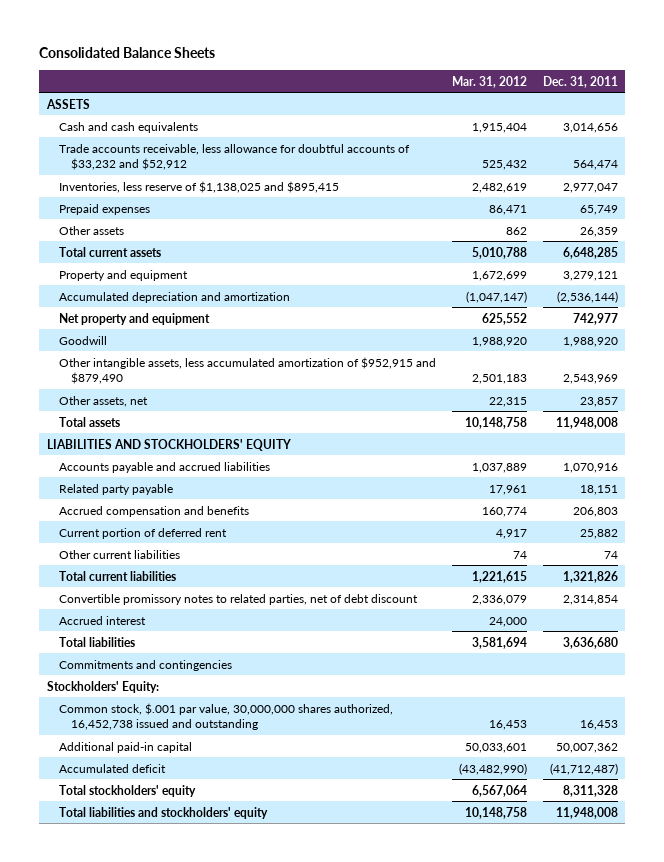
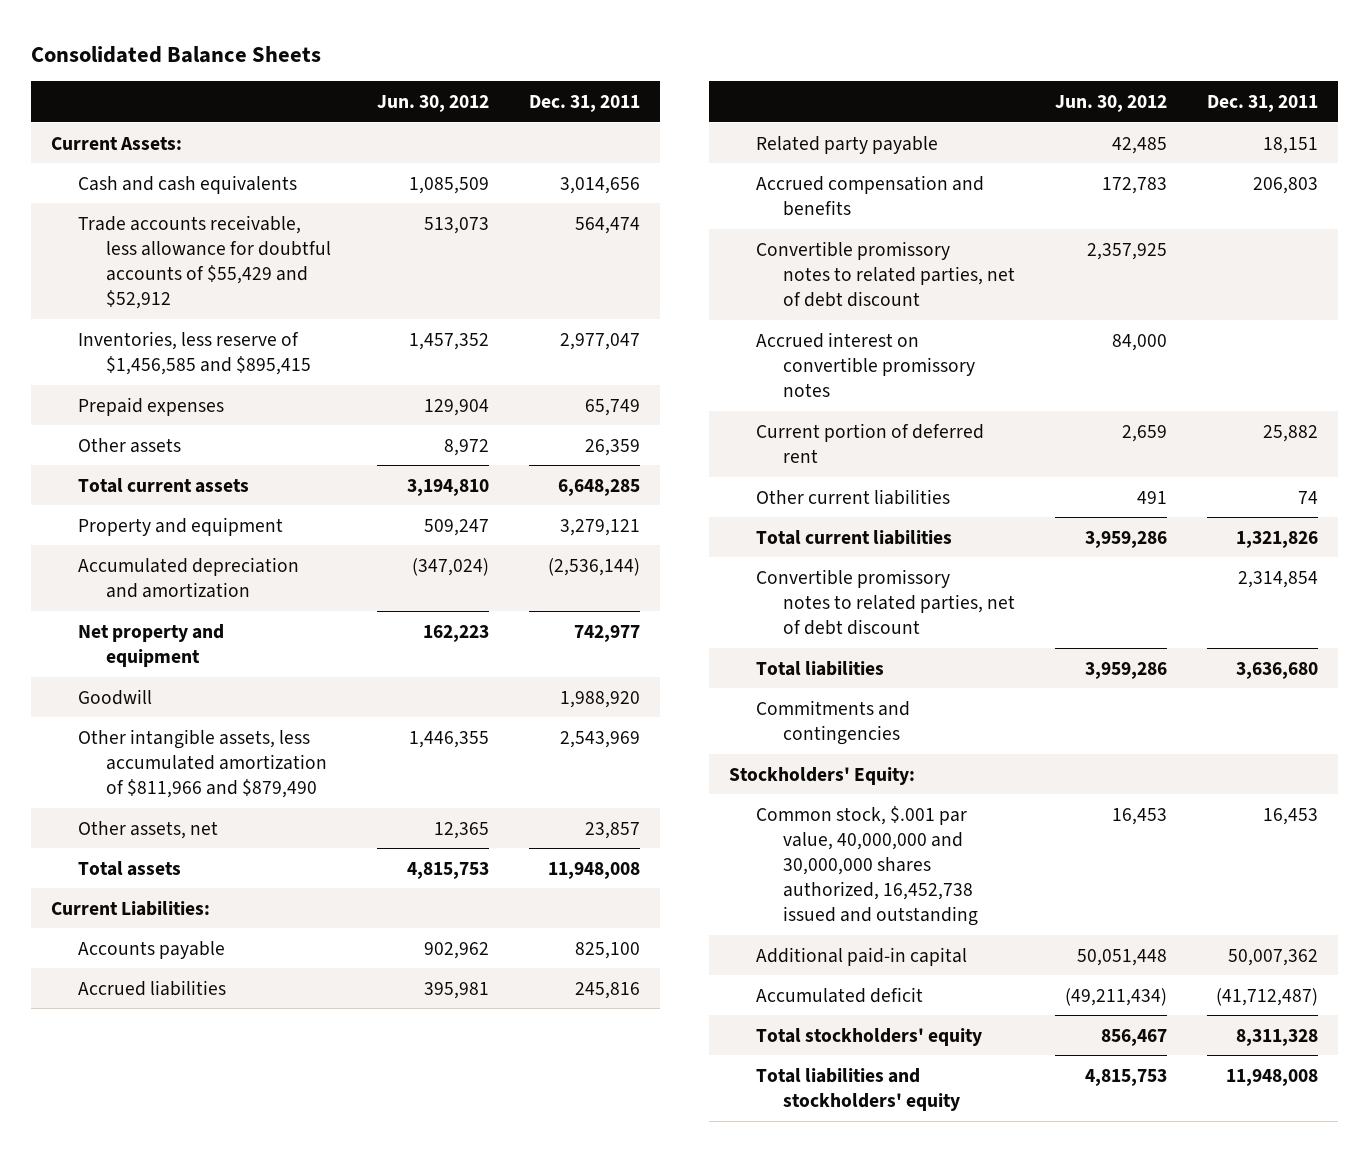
- | Mar. 31, 2012 | Dec. 31, 2011
+ | Jun. 30, 2012 | Dec. 31, 2011
- ASSETS
+ Current Assets:
- Trade accounts receivable, less allowance for doubtful accounts of $33,232 and $52,912 | 525,432 | 564,474
- Inventories, less reserve of $1,138,025 and $895,415 | 2,482,619 | 2,977,047
+ Trade accounts receivable, less allowance for doubtful accounts of $55,429 and $52,912 | 513,073 | 564,474
+ Inventories, less reserve of $1,456,585 and $895,415 | 1,457,352 | 2,977,047
- Other intangible assets, less accumulated amortization of $952,915 and $879,490 | 2,501,183 | 2,543,969
+ Other intangible assets, less accumulated amortization of $811,966 and $879,490 | 1,446,355 | 2,543,969
- LIABILITIES AND STOCKHOLDERS' EQUITY
- Accounts payable and accrued liabilities | 1,037,889 | 1,070,916
+ Current Liabilities:
+ Accounts payable | 902,962 | 825,100
+ Accrued liabilities | 395,981 | 245,816
+ Convertible promissory notes to related parties, net of debt discount | 2,357,925 |
+ Accrued interest on convertible promissory notes | 84,000 |
- Accrued interest | 24,000 |
- Common stock, $.001 par value, 30,000,000 shares authorized, 16,452,738 issued and outstanding | 16,453 | 16,453
+ Common stock, $.001 par value, 40,000,000 and 30,000,000 shares authorized, 16,452,738 issued and outstanding | 16,453 | 16,453

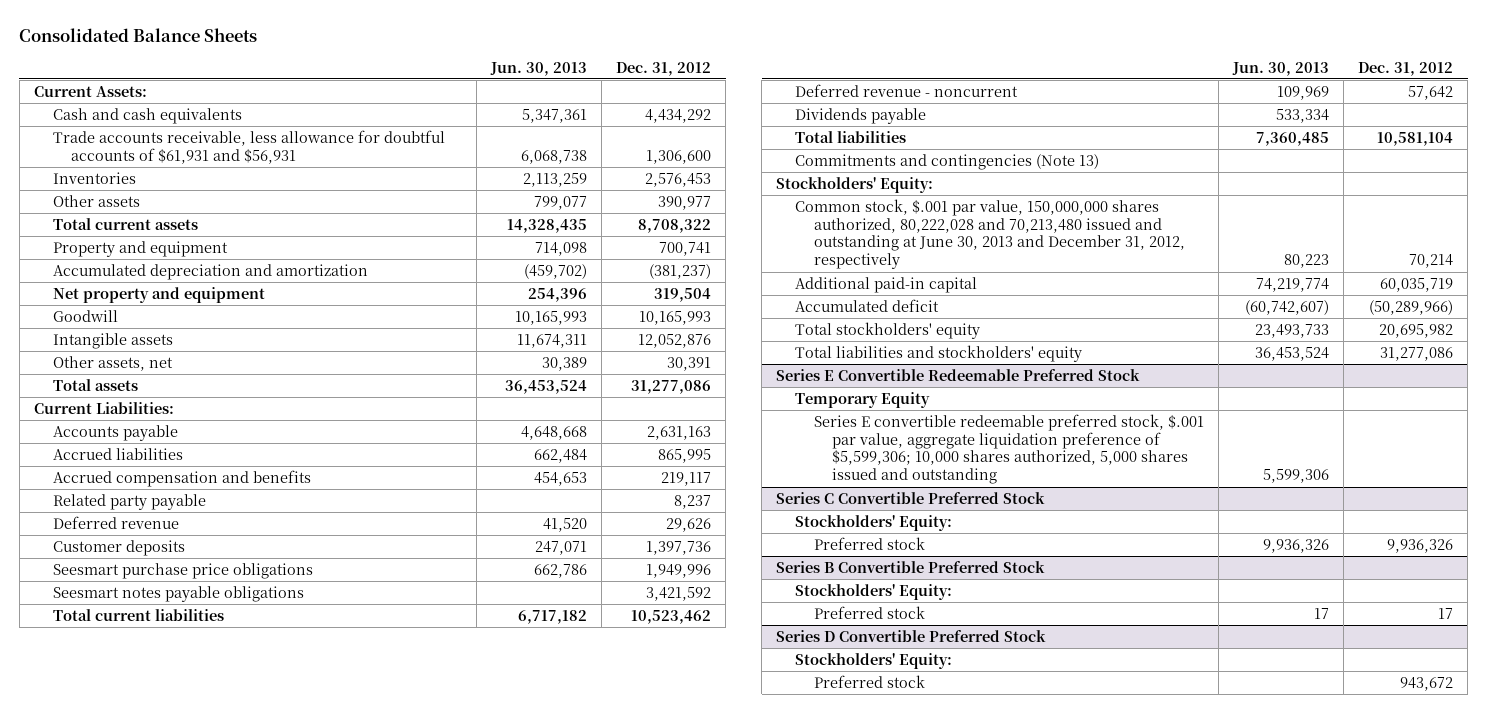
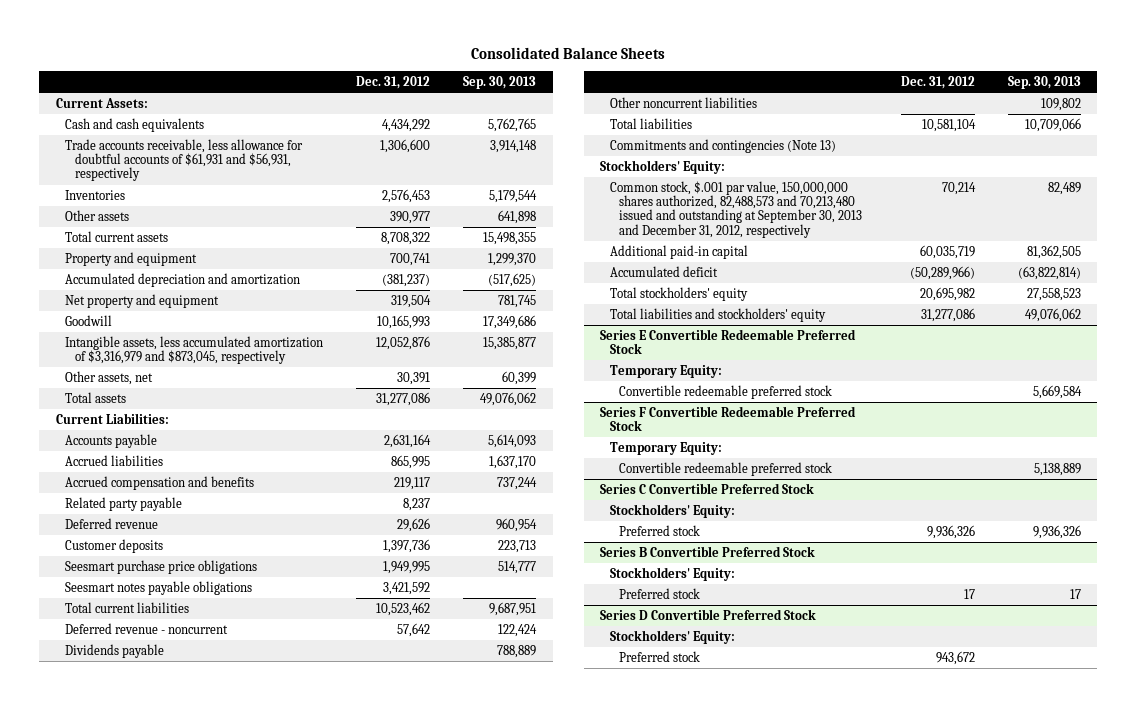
- | Jun. 30, 2013 | Dec. 31, 2012
+ | Dec. 31, 2012 | Sep. 30, 2013
- Trade accounts receivable, less allowance for doubtful accounts of $61,931 and $56,931 | 6,068,738 | 1,306,600
+ Trade accounts receivable, less allowance for doubtful accounts of $61,931 and $56,931, respectively | 1,306,600 | 3,914,148
- Intangible assets | 11,674,311 | 12,052,876
+ Intangible assets, less accumulated amortization of $3,316,979 and $873,045, respectively | 12,052,876 | 15,385,877
- Accounts payable | 4,648,668 | 2,631,163
+ Accounts payable | 2,631,164 | 5,614,093
- Seesmart purchase price obligations | 662,786 | 1,949,996
+ Seesmart purchase price obligations | 1,949,995 | 514,777
+ Other noncurrent liabilities | | 109,802
- Common stock, $.001 par value, 150,000,000 shares authorized, 80,222,028 and 70,213,480 issued and outstanding at June 30, 2013 and December 31, 2012, respectively | 80,223 | 70,214
+ Common stock, $.001 par value, 150,000,000 shares authorized, 82,488,573 and 70,213,480 issued and outstanding at September 30, 2013 and December 31, 2012, respectively | 70,214 | 82,489
@ Series E Convertible Redeemable Preferred Stock
- Temporary Equity
- Series E convertible redeemable preferred stock, $.001 par value, aggregate liquidation preference of $5,599,306; 10,000 shares authorized, 5,000 shares issued and outstanding | 5,599,306 |
+ Temporary Equity:
+ Convertible redeemable preferred stock | | 5,669,584
+ Series F Convertible Redeemable Preferred Stock
+ Temporary Equity:
+ Convertible redeemable preferred stock | | 5,138,889

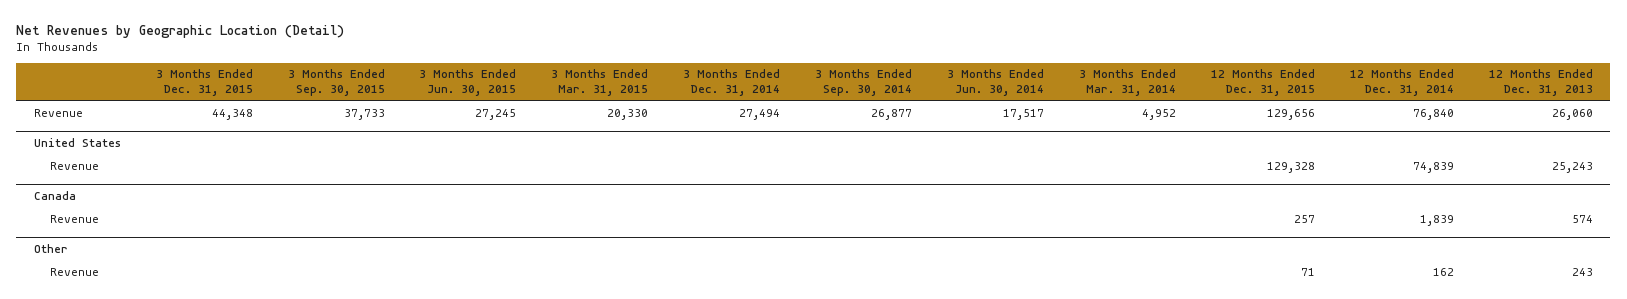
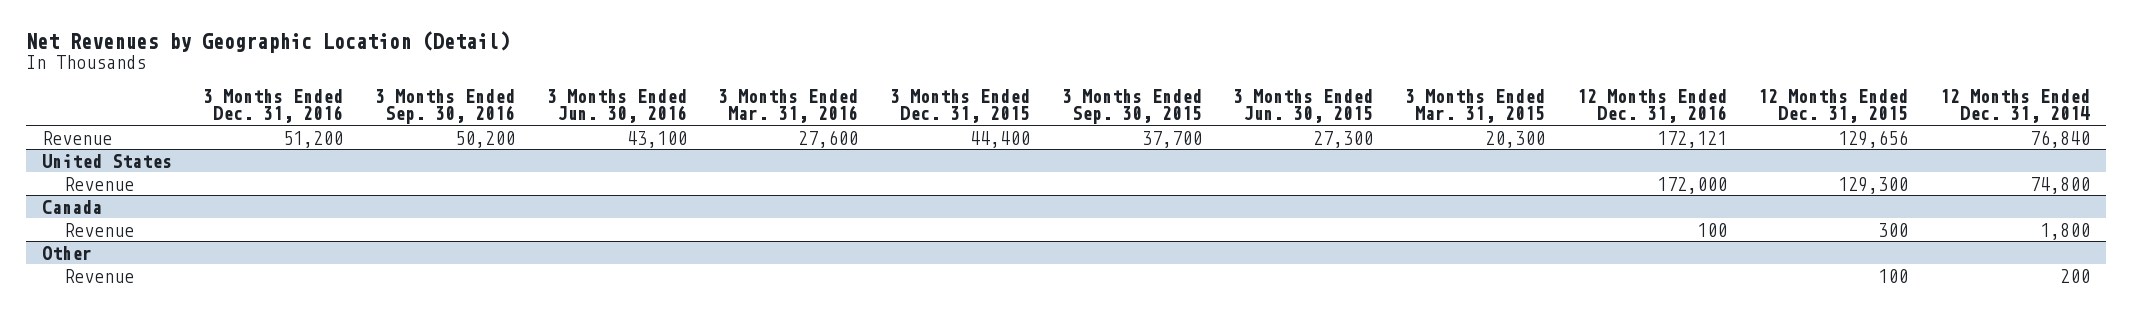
- | 3 Months Ended Dec. 31, 2015 | 3 Months Ended Sep. 30, 2015 | 3 Months Ended Jun. 30, 2015 | 3 Months Ended Mar. 31, 2015 | 3 Months Ended Dec. 31, 2014 | 3 Months Ended Sep. 30, 2014 | 3 Months Ended Jun. 30, 2014 | 3 Months Ended Mar. 31, 2014 | 12 Months Ended Dec. 31, 2015 | 12 Months Ended Dec. 31, 2014 | 12 Months Ended Dec. 31, 2013
+ | 3 Months Ended Dec. 31, 2016 | 3 Months Ended Sep. 30, 2016 | 3 Months Ended Jun. 30, 2016 | 3 Months Ended Mar. 31, 2016 | 3 Months Ended Dec. 31, 2015 | 3 Months Ended Sep. 30, 2015 | 3 Months Ended Jun. 30, 2015 | 3 Months Ended Mar. 31, 2015 | 12 Months Ended Dec. 31, 2016 | 12 Months Ended Dec. 31, 2015 | 12 Months Ended Dec. 31, 2014
- Revenue | 44,348 | 37,733 | 27,245 | 20,330 | 27,494 | 26,877 | 17,517 | 4,952 | 129,656 | 76,840 | 26,060
+ Revenue | 51,200 | 50,200 | 43,100 | 27,600 | 44,400 | 37,700 | 27,300 | 20,300 | 172,121 | 129,656 | 76,840
@ United States
- Revenue | | | | | | | | | 129,328 | 74,839 | 25,243
+ Revenue | | | | | | | | | 172,000 | 129,300 | 74,800
@ Canada
- Revenue | | | | | | | | | 257 | 1,839 | 574
+ Revenue | | | | | | | | | 100 | 300 | 1,800
@ Other
- Revenue | | | | | | | | | 71 | 162 | 243
+ Revenue | | | | | | | | | | 100 | 200

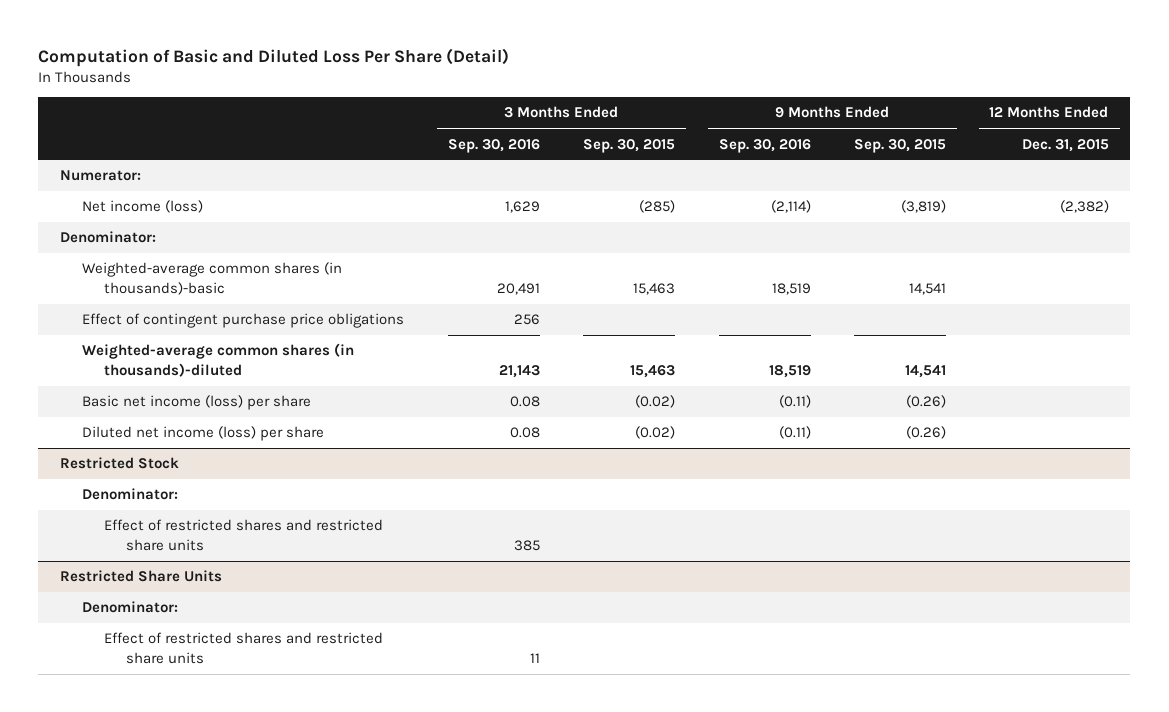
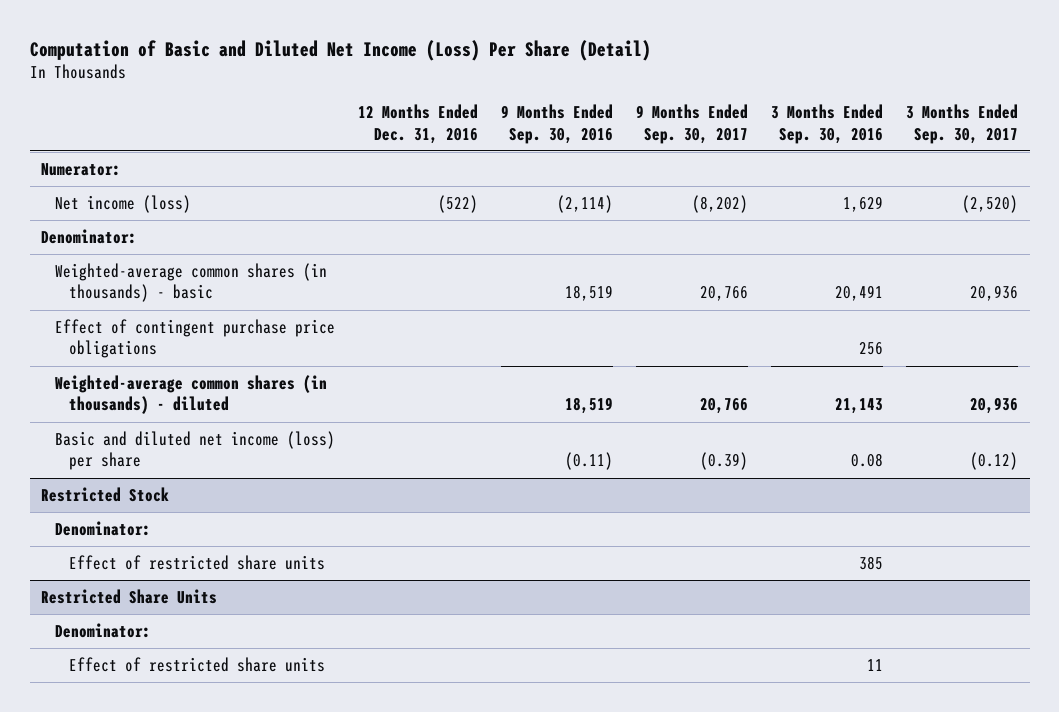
- Computation of Basic and Diluted Loss Per Share (Detail)
+ Computation of Basic and Diluted Net Income (Loss) Per Share (Detail)
- | 3 Months Ended Sep. 30, 2016 | 3 Months Ended Sep. 30, 2015 | 9 Months Ended Sep. 30, 2016 | 9 Months Ended Sep. 30, 2015 | 12 Months Ended Dec. 31, 2015
+ | 12 Months Ended Dec. 31, 2016 | 9 Months Ended Sep. 30, 2016 | 9 Months Ended Sep. 30, 2017 | 3 Months Ended Sep. 30, 2016 | 3 Months Ended Sep. 30, 2017
- Weighted-average common shares (in thousands)-basic | 20,491 | 15,463 | 18,519 | 14,541 |
+ Weighted-average common shares (in thousands) - basic | | 18,519 | 20,766 | 20,491 | 20,936
- Weighted-average common shares (in thousands)-diluted | 21,143 | 15,463 | 18,519 | 14,541 |
- Basic net income (loss) per share | 0.08 | (0.02) | (0.11) | (0.26) |
- Diluted net income (loss) per share | 0.08 | (0.02) | (0.11) | (0.26) |
+ Weighted-average common shares (in thousands) - diluted | | 18,519 | 20,766 | 21,143 | 20,936
+ Basic and diluted net income (loss) per share | | (0.11) | (0.39) | 0.08 | (0.12)
@ Restricted Stock
- Effect of restricted shares and restricted share units | 385 | | | |
+ Effect of restricted share units | | | | 385 |
@ Restricted Share Units
- Effect of restricted shares and restricted share units | 11 | | | |
+ Effect of restricted share units | | | | 11 |

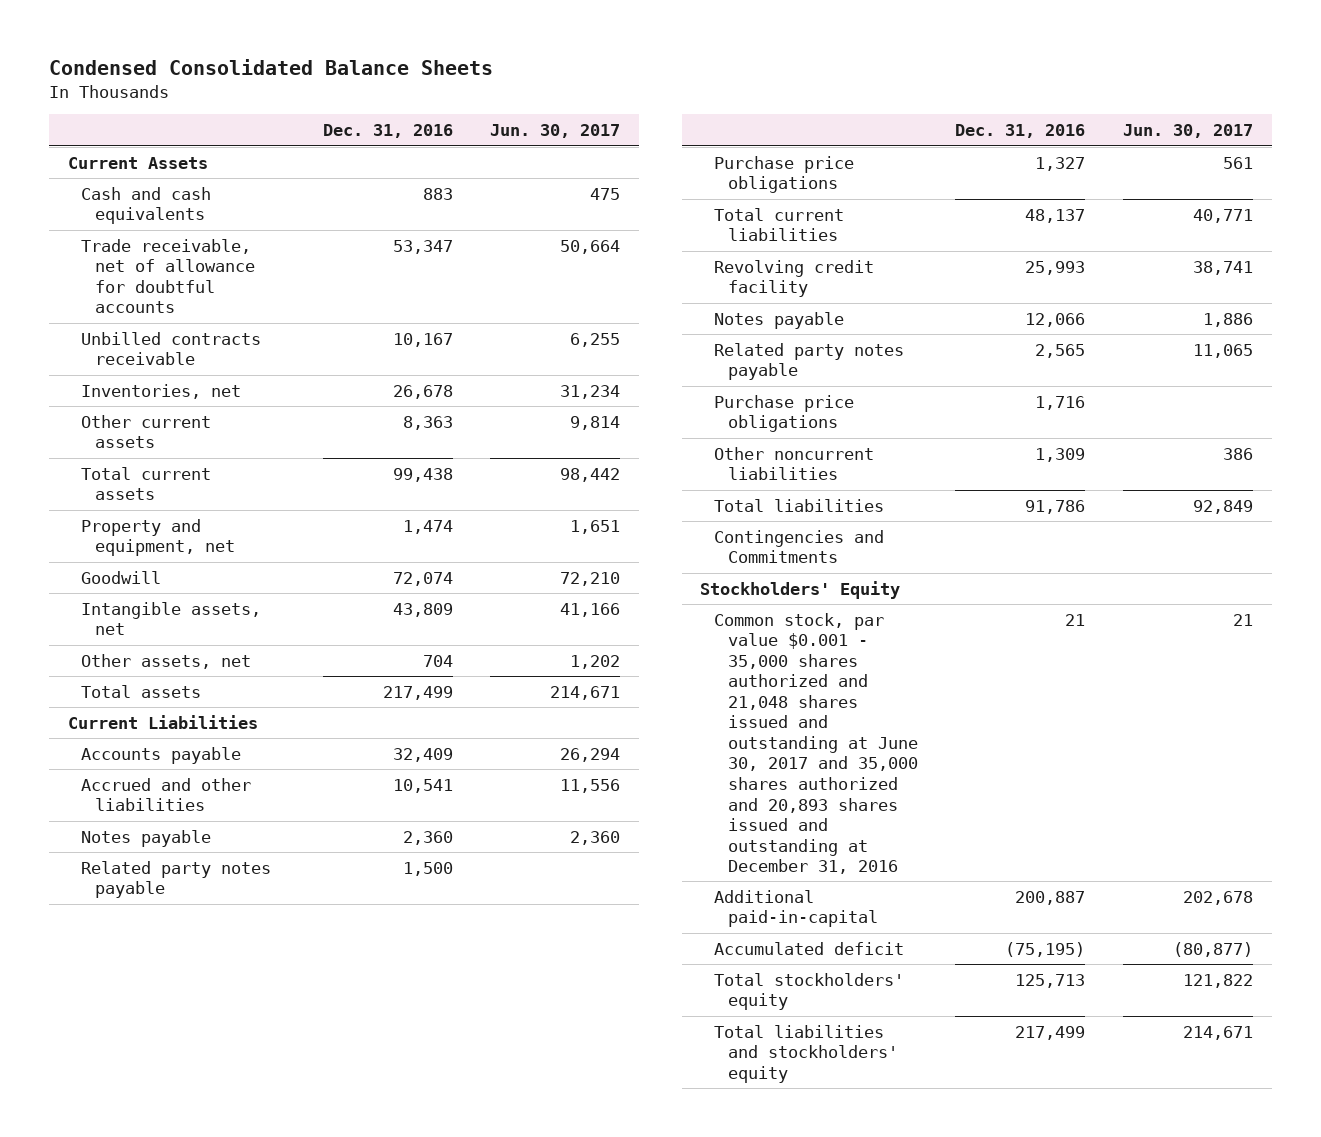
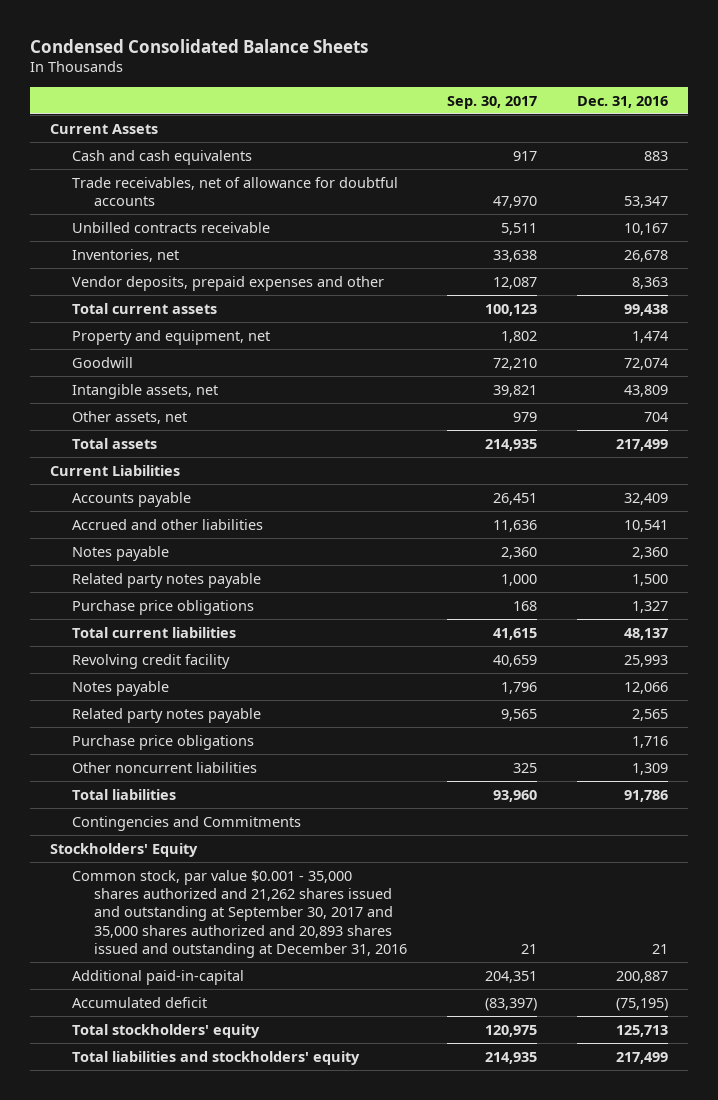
- | Dec. 31, 2016 | Jun. 30, 2017
+ | Sep. 30, 2017 | Dec. 31, 2016
- Trade receivable, net of allowance for doubtful accounts | 53,347 | 50,664
+ Trade receivables, net of allowance for doubtful accounts | 47,970 | 53,347
- Other current assets | 8,363 | 9,814
+ Vendor deposits, prepaid expenses and other | 12,087 | 8,363
- Common stock, par value $0.001 - 35,000 shares authorized and 21,048 shares issued and outstanding at June 30, 2017 and 35,000 shares authorized and 20,893 shares issued and outstanding at December 31, 2016 | 21 | 21
+ Common stock, par value $0.001 - 35,000 shares authorized and 21,262 shares issued and outstanding at September 30, 2017 and 35,000 shares authorized and 20,893 shares issued and outstanding at December 31, 2016 | 21 | 21

